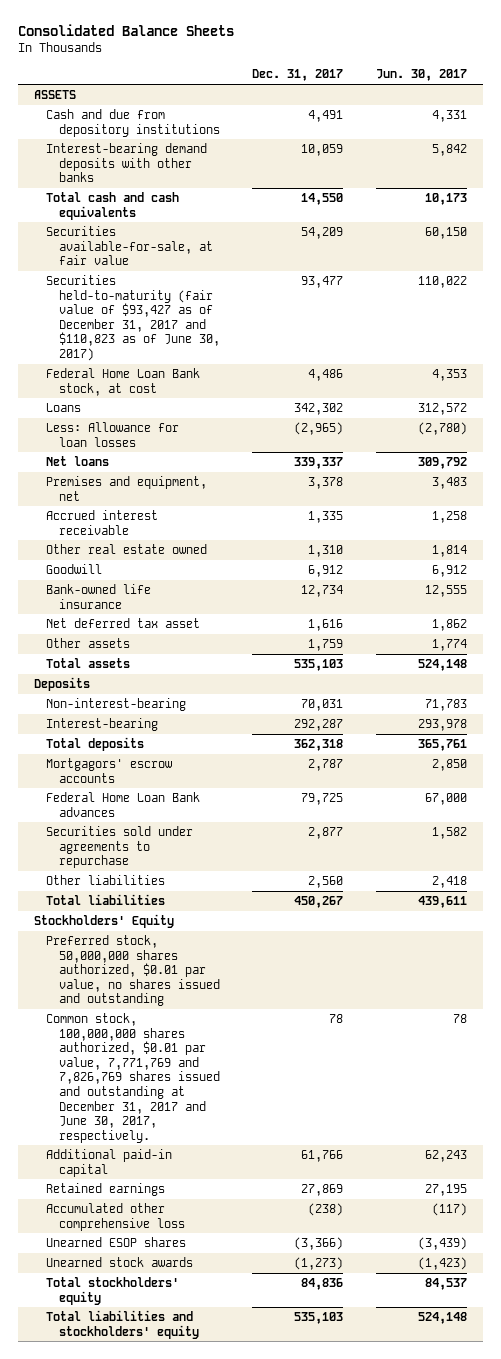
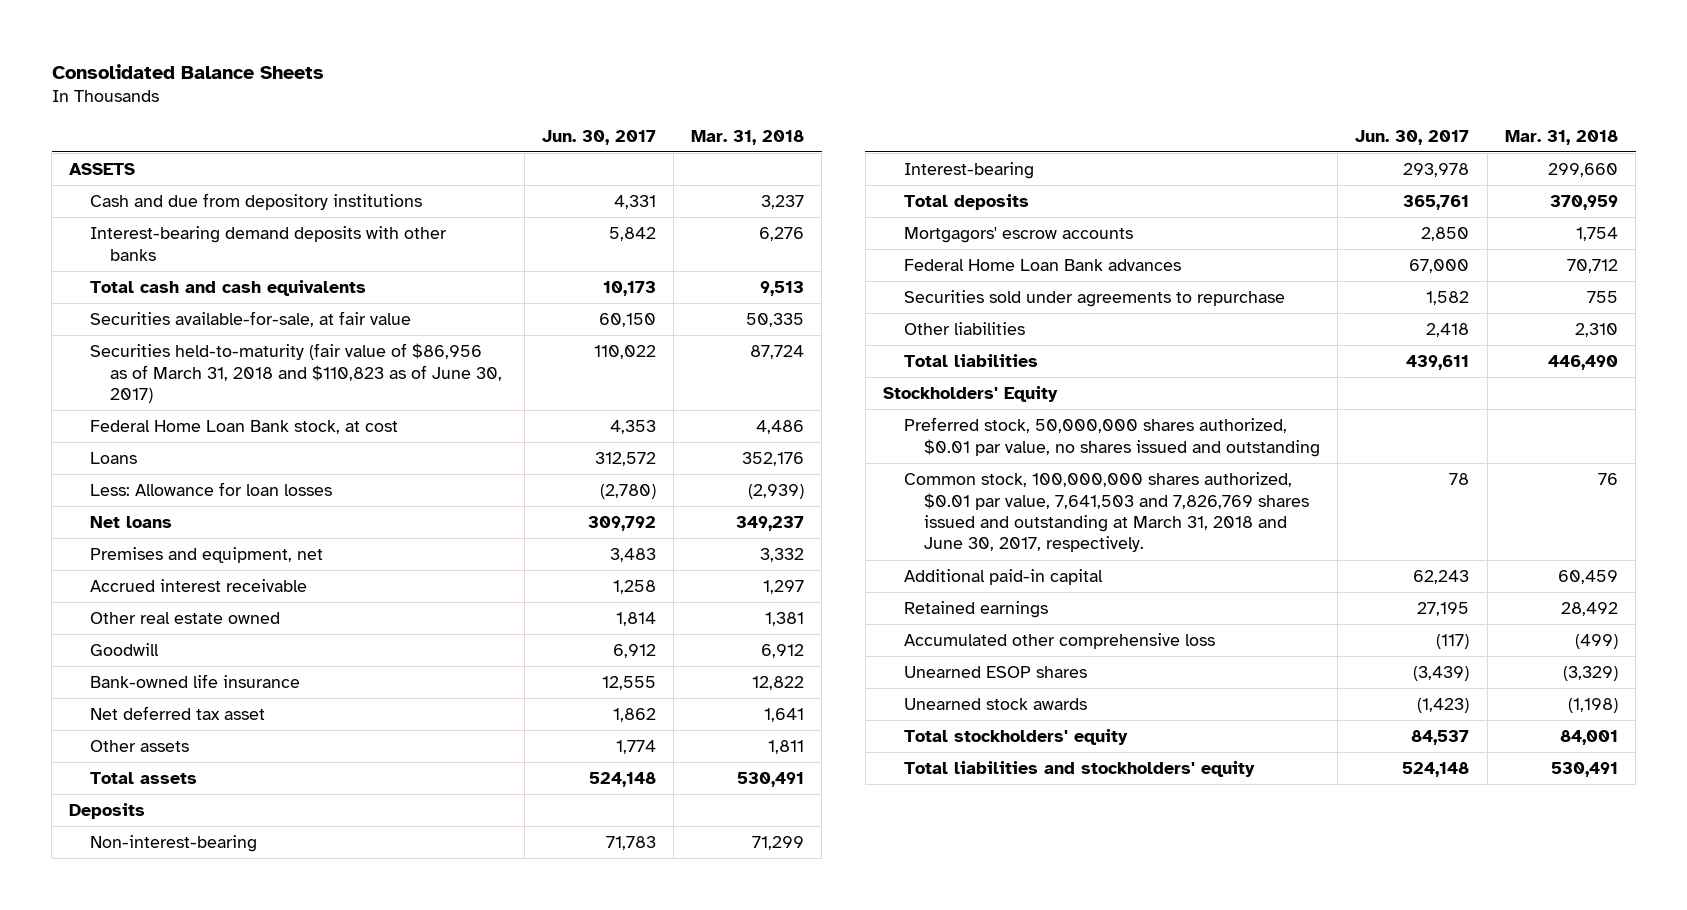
- | Dec. 31, 2017 | Jun. 30, 2017
+ | Jun. 30, 2017 | Mar. 31, 2018
- Securities held-to-maturity (fair value of $93,427 as of December 31, 2017 and $110,823 as of June 30, 2017) | 93,477 | 110,022
+ Securities held-to-maturity (fair value of $86,956 as of March 31, 2018 and $110,823 as of June 30, 2017) | 110,022 | 87,724
- Common stock, 100,000,000 shares authorized, $0.01 par value, 7,771,769 and 7,826,769 shares issued and outstanding at December 31, 2017 and June 30, 2017, respectively. | 78 | 78
+ Common stock, 100,000,000 shares authorized, $0.01 par value, 7,641,503 and 7,826,769 shares issued and outstanding at March 31, 2018 and June 30, 2017, respectively. | 78 | 76

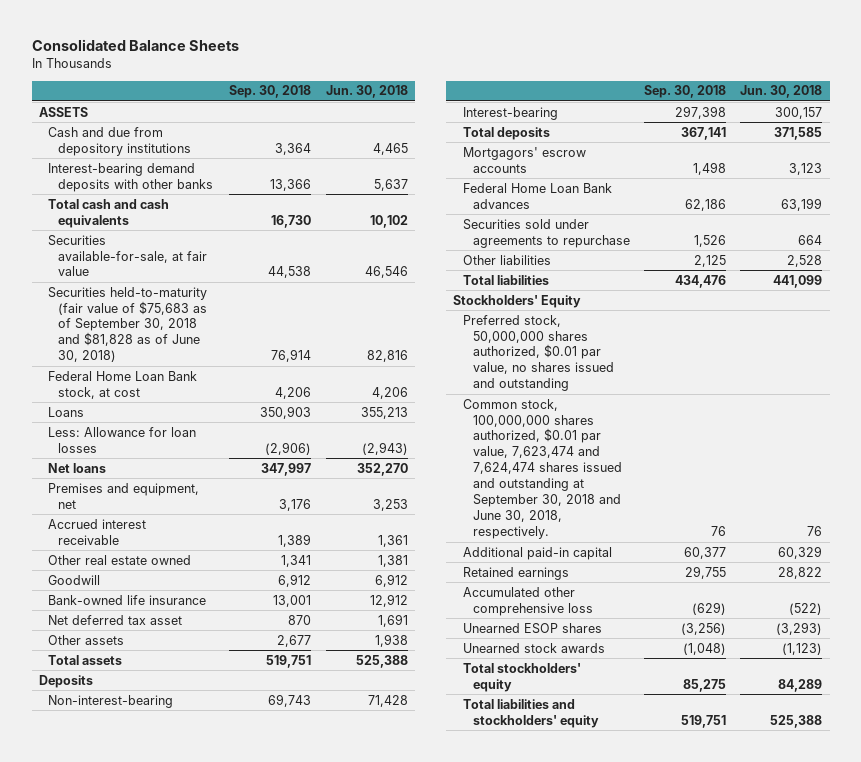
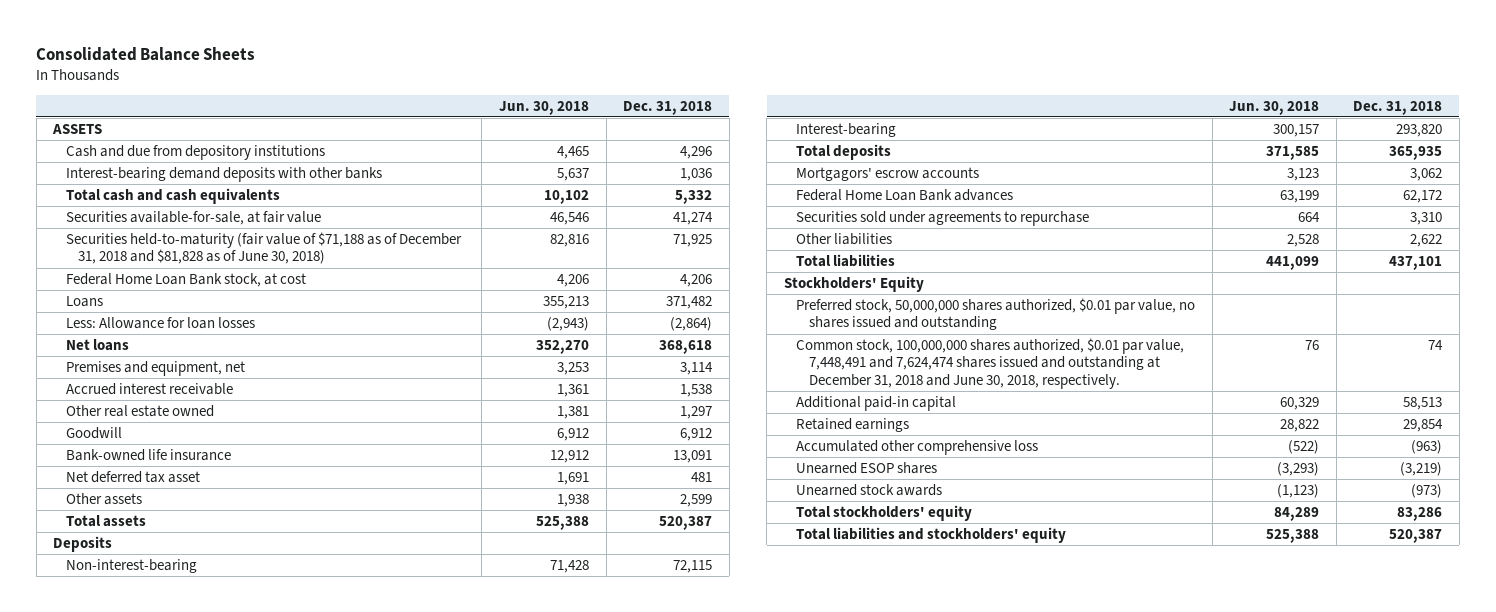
- | Sep. 30, 2018 | Jun. 30, 2018
+ | Jun. 30, 2018 | Dec. 31, 2018
- Securities held-to-maturity (fair value of $75,683 as of September 30, 2018 and $81,828 as of June 30, 2018) | 76,914 | 82,816
+ Securities held-to-maturity (fair value of $71,188 as of December 31, 2018 and $81,828 as of June 30, 2018) | 82,816 | 71,925
- Common stock, 100,000,000 shares authorized, $0.01 par value, 7,623,474 and 7,624,474 shares issued and outstanding at September 30, 2018 and June 30, 2018, respectively. | 76 | 76
+ Common stock, 100,000,000 shares authorized, $0.01 par value, 7,448,491 and 7,624,474 shares issued and outstanding at December 31, 2018 and June 30, 2018, respectively. | 76 | 74

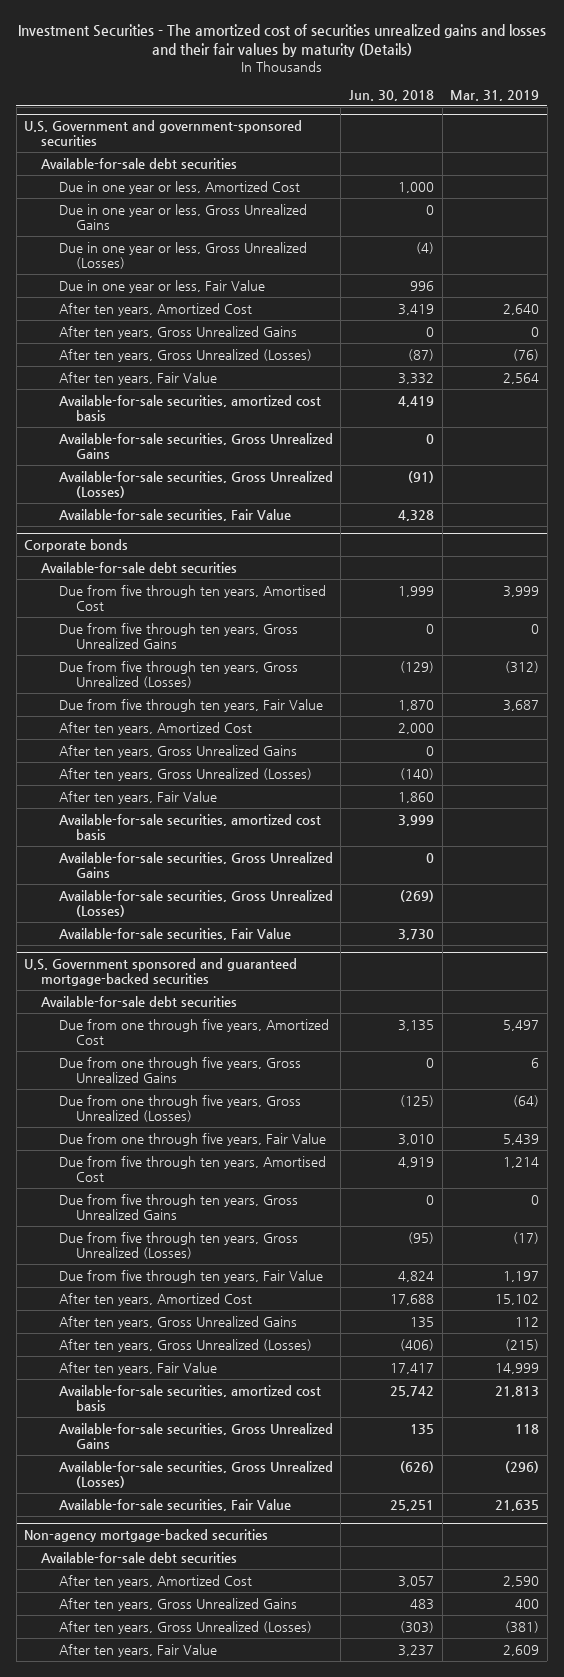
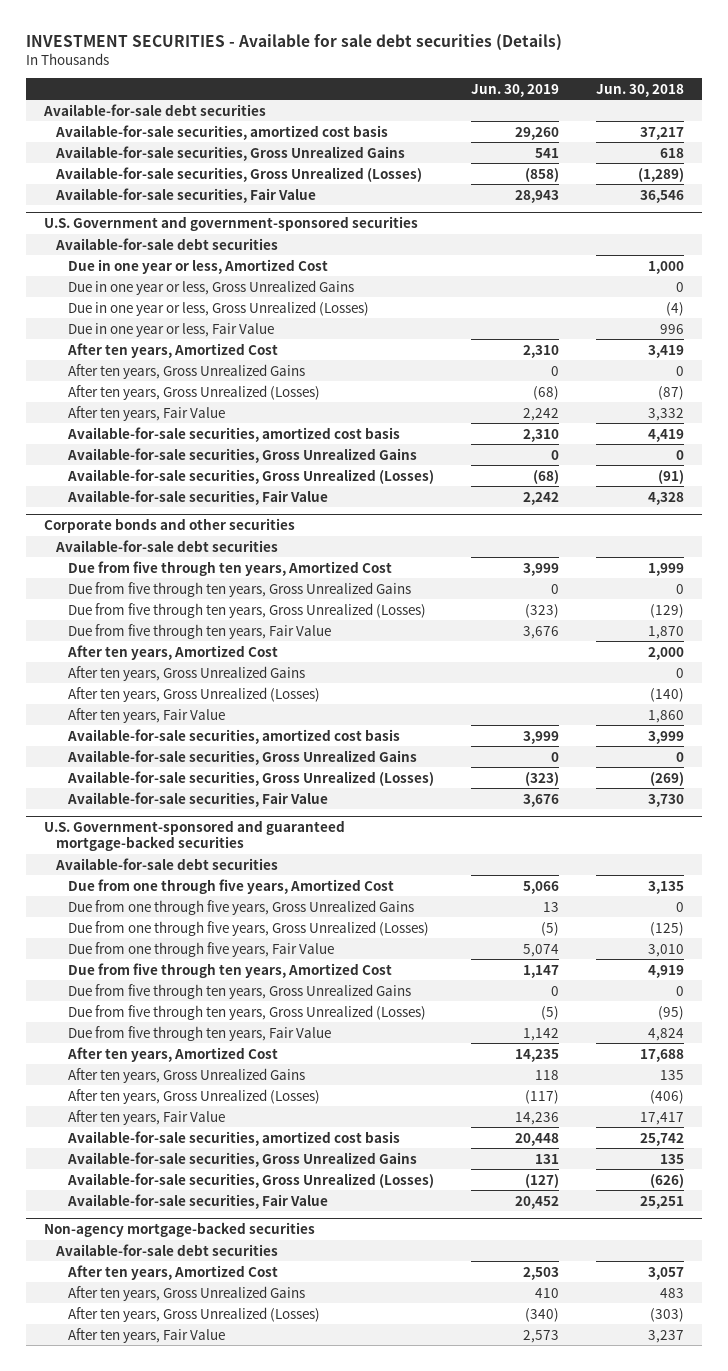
- Investment Securities - The amortized cost of securities unrealized gains and losses and their fair values by maturity (Details)
+ INVESTMENT SECURITIES - Available for sale debt securities (Details)
- | Jun. 30, 2018 | Mar. 31, 2019
+ | Jun. 30, 2019 | Jun. 30, 2018
+ Available-for-sale debt securities
+ Available-for-sale securities, amortized cost basis | 29,260 | 37,217
+ Available-for-sale securities, Gross Unrealized Gains | 541 | 618
+ Available-for-sale securities, Gross Unrealized (Losses) | (858) | (1,289)
+ Available-for-sale securities, Fair Value | 28,943 | 36,546
- Corporate bonds
+ Corporate bonds and other securities
- Due from five through ten years, Amortised Cost | 1,999 | 3,999
+ Due from five through ten years, Amortized Cost | 3,999 | 1,999
- U.S. Government sponsored and guaranteed mortgage-backed securities
+ U.S. Government-sponsored and guaranteed mortgage-backed securities
- Due from five through ten years, Amortised Cost | 4,919 | 1,214
+ Due from five through ten years, Amortized Cost | 1,147 | 4,919

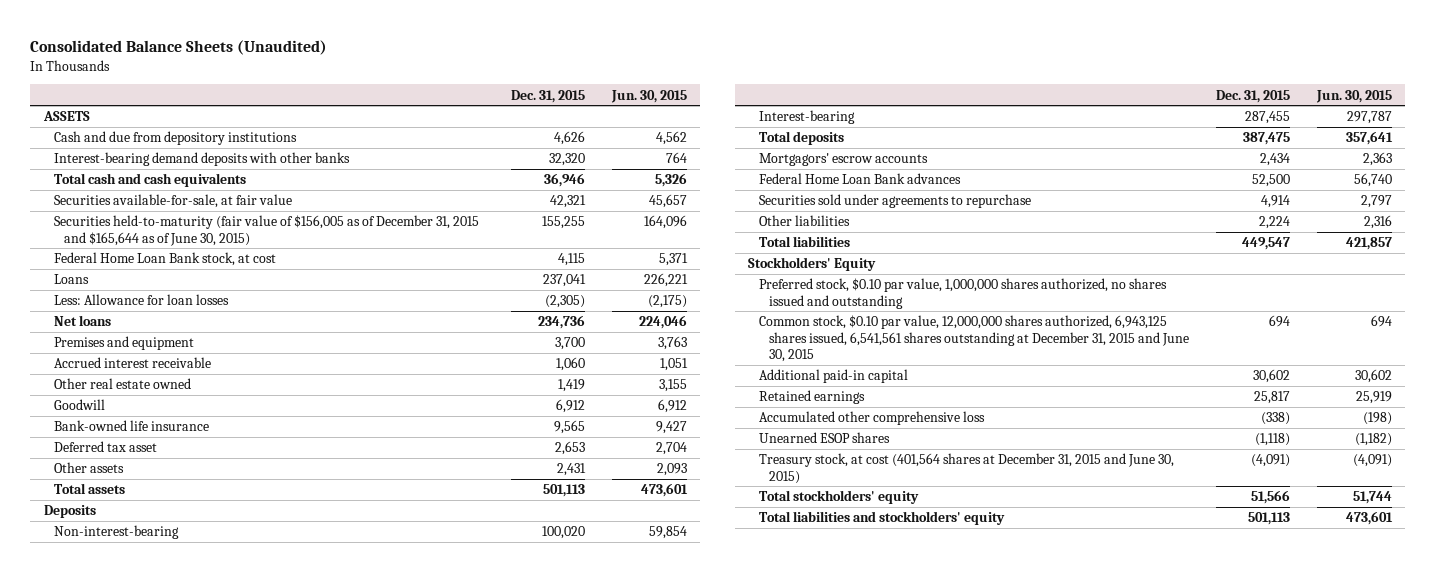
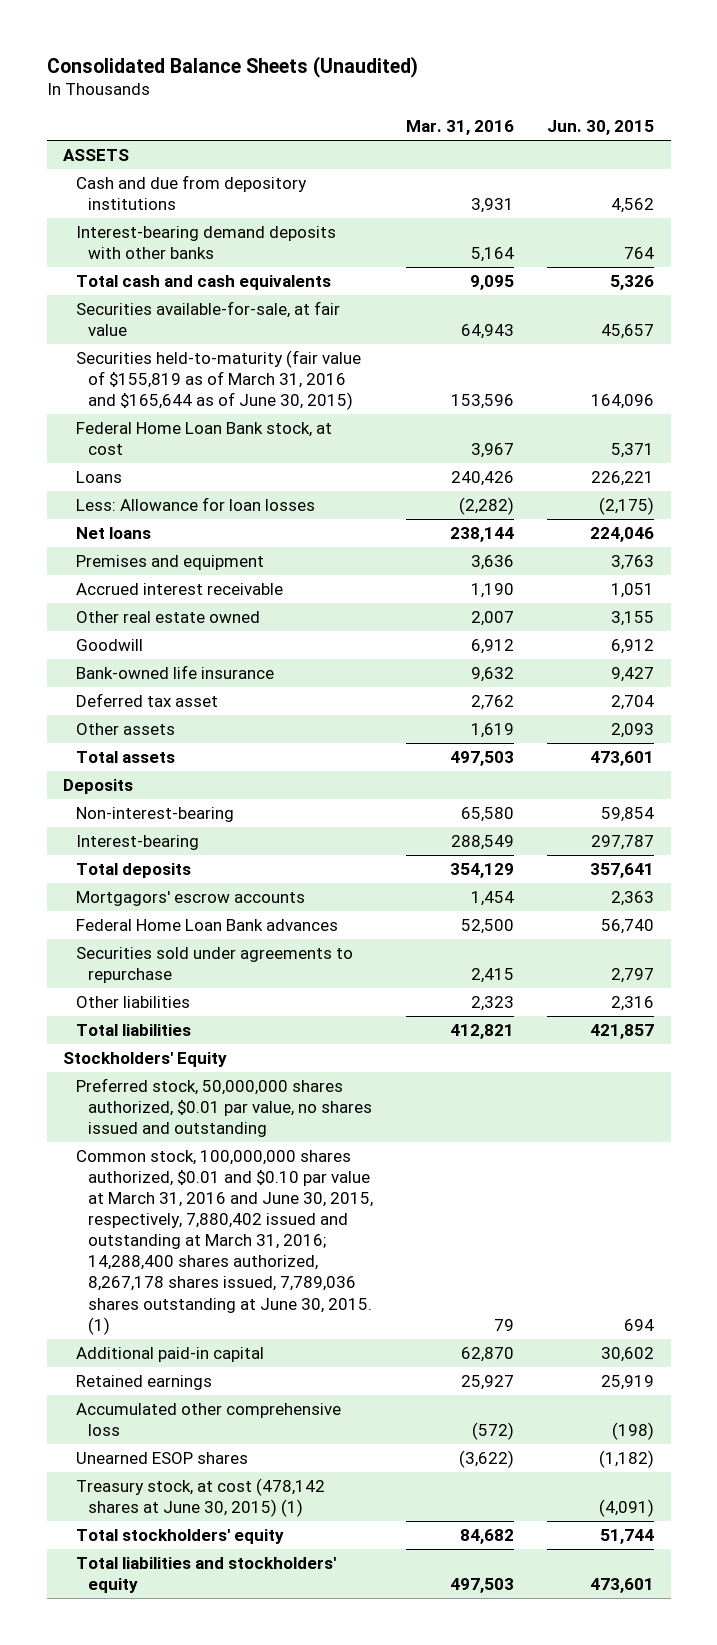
- | Dec. 31, 2015 | Jun. 30, 2015
+ | Mar. 31, 2016 | Jun. 30, 2015
- Securities held-to-maturity (fair value of $156,005 as of December 31, 2015 and $165,644 as of June 30, 2015) | 155,255 | 164,096
+ Securities held-to-maturity (fair value of $155,819 as of March 31, 2016 and $165,644 as of June 30, 2015) | 153,596 | 164,096
- Preferred stock, $0.10 par value, 1,000,000 shares authorized, no shares issued and outstanding
- Common stock, $0.10 par value, 12,000,000 shares authorized, 6,943,125 shares issued, 6,541,561 shares outstanding at December 31, 2015 and June 30, 2015 | 694 | 694
+ Preferred stock, 50,000,000 shares authorized, $0.01 par value, no shares issued and outstanding
+ Common stock, 100,000,000 shares authorized, $0.01 and $0.10 par value at March 31, 2016 and June 30, 2015, respectively, 7,880,402 issued and outstanding at March 31, 2016; 14,288,400 shares authorized, 8,267,178 shares issued, 7,789,036 shares outstanding at June 30, 2015. (1) | 79 | 694
- Treasury stock, at cost (401,564 shares at December 31, 2015 and June 30, 2015) | (4,091) | (4,091)
+ Treasury stock, at cost (478,142 shares at June 30, 2015) (1) | | (4,091)

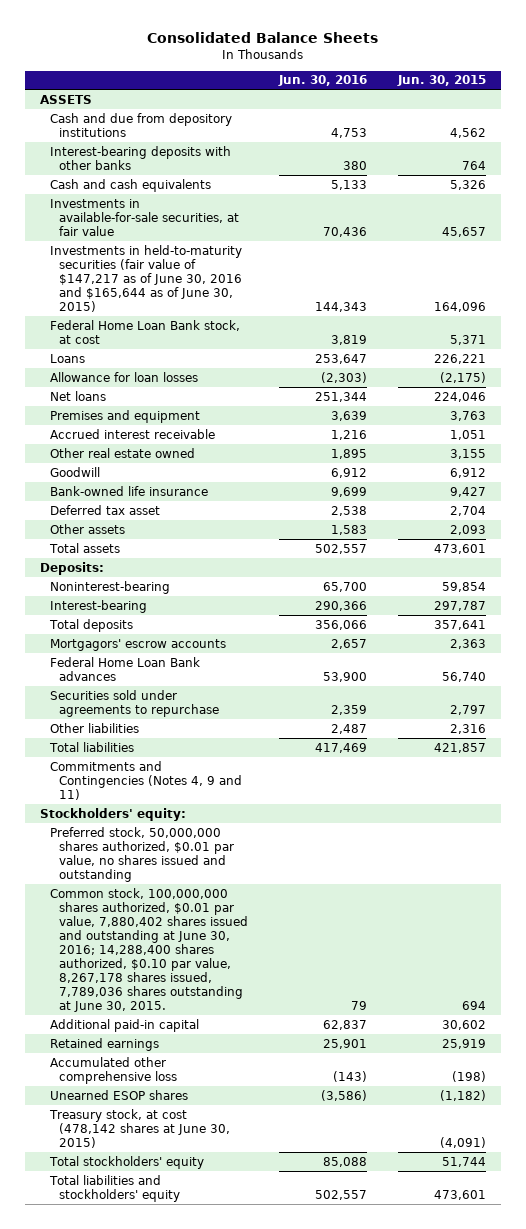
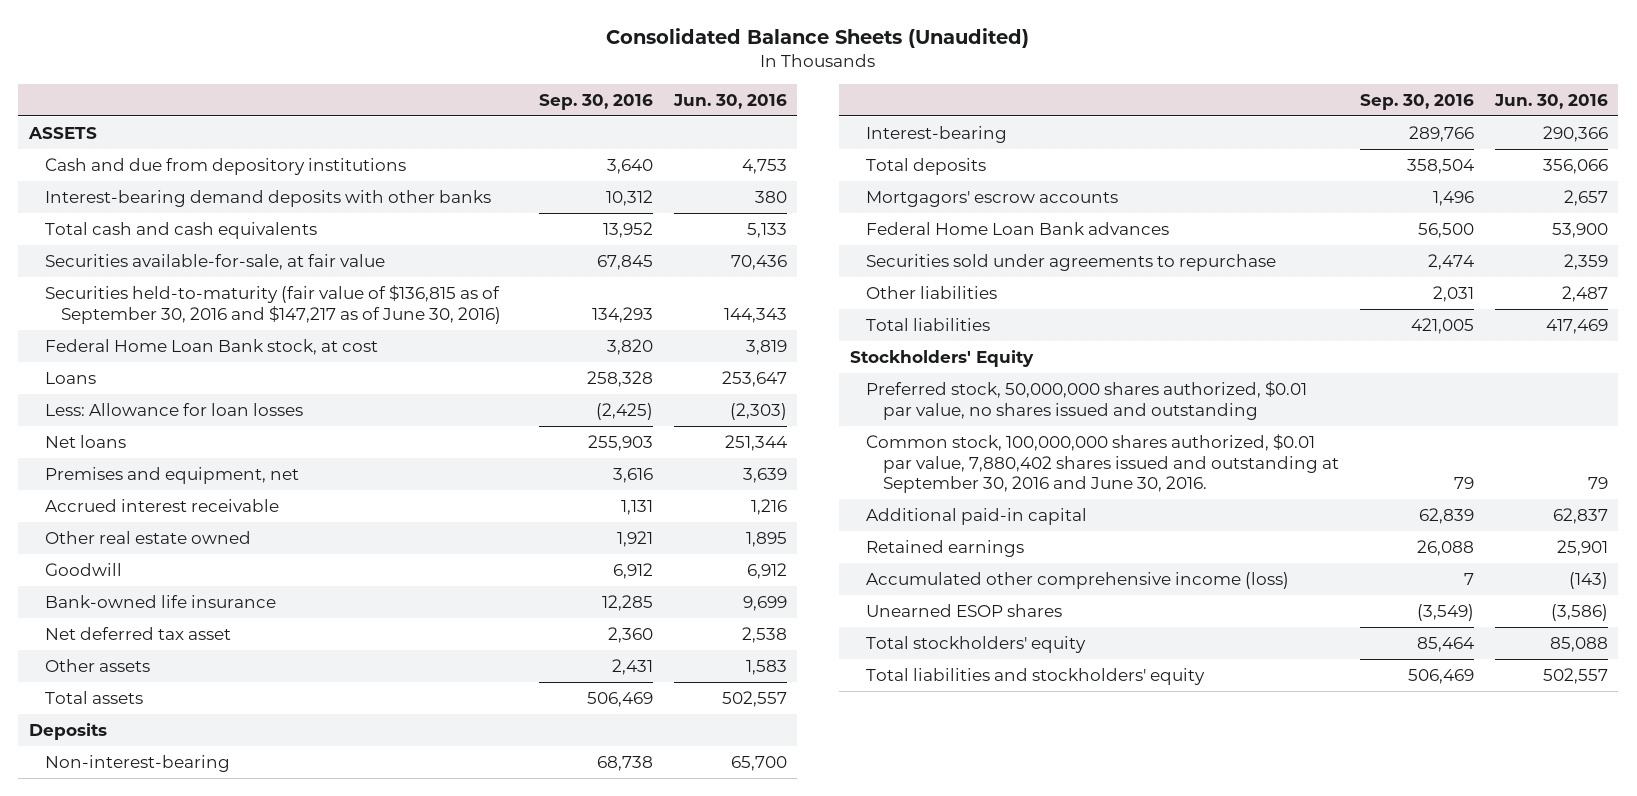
- Consolidated Balance Sheets
+ Consolidated Balance Sheets (Unaudited)
- | Jun. 30, 2016 | Jun. 30, 2015
+ | Sep. 30, 2016 | Jun. 30, 2016
- Interest-bearing deposits with other banks | 380 | 764
- Cash and cash equivalents | 5,133 | 5,326
- Investments in available-for-sale securities, at fair value | 70,436 | 45,657
- Investments in held-to-maturity securities (fair value of $147,217 as of June 30, 2016 and $165,644 as of June 30, 2015) | 144,343 | 164,096
+ Interest-bearing demand deposits with other banks | 10,312 | 380
+ Total cash and cash equivalents | 13,952 | 5,133
+ Securities available-for-sale, at fair value | 67,845 | 70,436
+ Securities held-to-maturity (fair value of $136,815 as of September 30, 2016 and $147,217 as of June 30, 2016) | 134,293 | 144,343
- Allowance for loan losses | (2,303) | (2,175)
+ Less: Allowance for loan losses | (2,425) | (2,303)
- Premises and equipment | 3,639 | 3,763
+ Premises and equipment, net | 3,616 | 3,639
- Deferred tax asset | 2,538 | 2,704
+ Net deferred tax asset | 2,360 | 2,538
- Deposits:
- Noninterest-bearing | 65,700 | 59,854
+ Deposits
+ Non-interest-bearing | 68,738 | 65,700
- Commitments and Contingencies (Notes 4, 9 and 11)
- Stockholders' equity:
+ Stockholders' Equity
- Common stock, 100,000,000 shares authorized, $0.01 par value, 7,880,402 shares issued and outstanding at June 30, 2016; 14,288,400 shares authorized, $0.10 par value, 8,267,178 shares issued, 7,789,036 shares outstanding at June 30, 2015. | 79 | 694
+ Common stock, 100,000,000 shares authorized, $0.01 par value, 7,880,402 shares issued and outstanding at September 30, 2016 and June 30, 2016. | 79 | 79
- Accumulated other comprehensive loss | (143) | (198)
+ Accumulated other comprehensive income (loss) | 7 | (143)
- Treasury stock, at cost (478,142 shares at June 30, 2015) | | (4,091)

